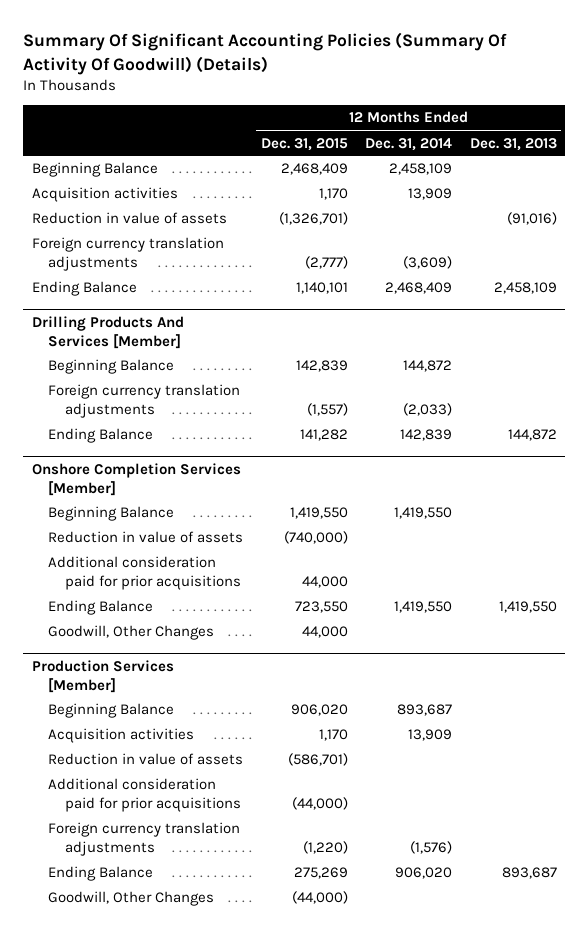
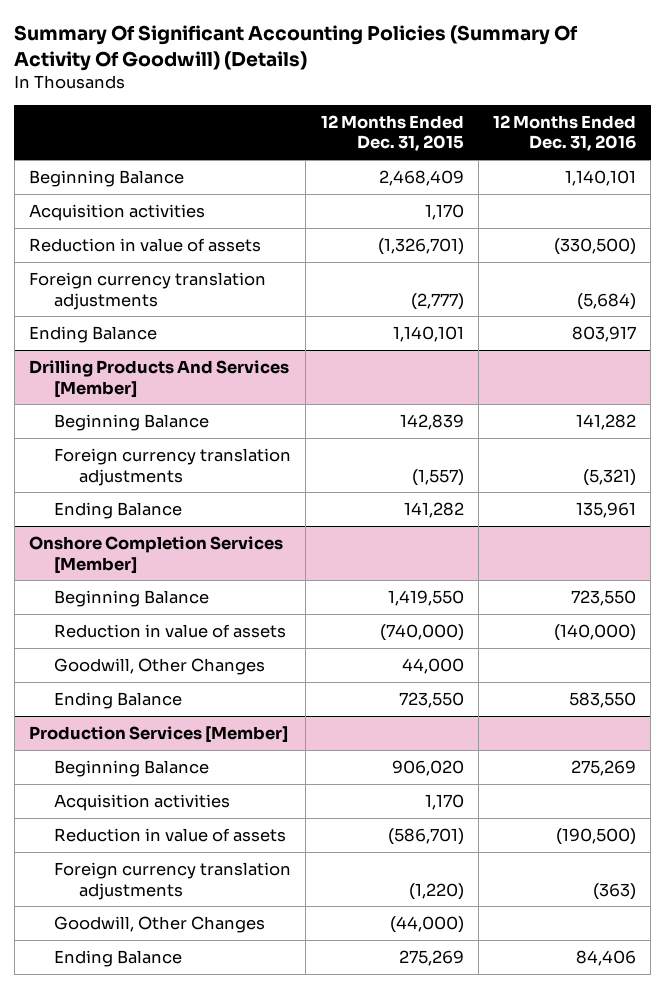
- | 12 Months Ended Dec. 31, 2015 | 12 Months Ended Dec. 31, 2014 | 12 Months Ended Dec. 31, 2013
+ | 12 Months Ended Dec. 31, 2015 | 12 Months Ended Dec. 31, 2016
@ Onshore Completion Services [Member]
- Additional consideration paid for prior acquisitions | 44,000 | |
moved down: Ending Balance | 723,550 | 583,550
@ Production Services [Member]
- Additional consideration paid for prior acquisitions | (44,000) | |
moved down: Ending Balance | 275,269 | 84,406

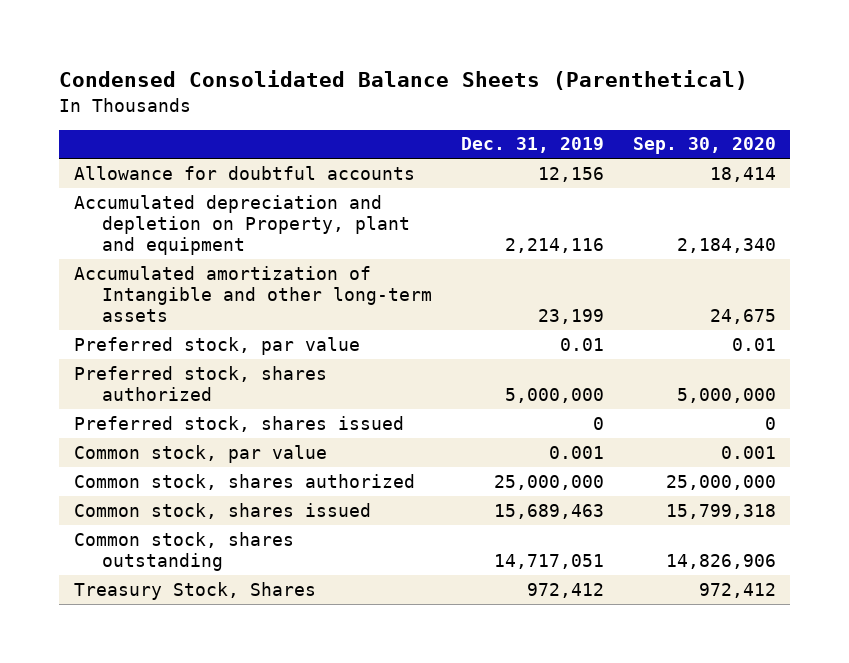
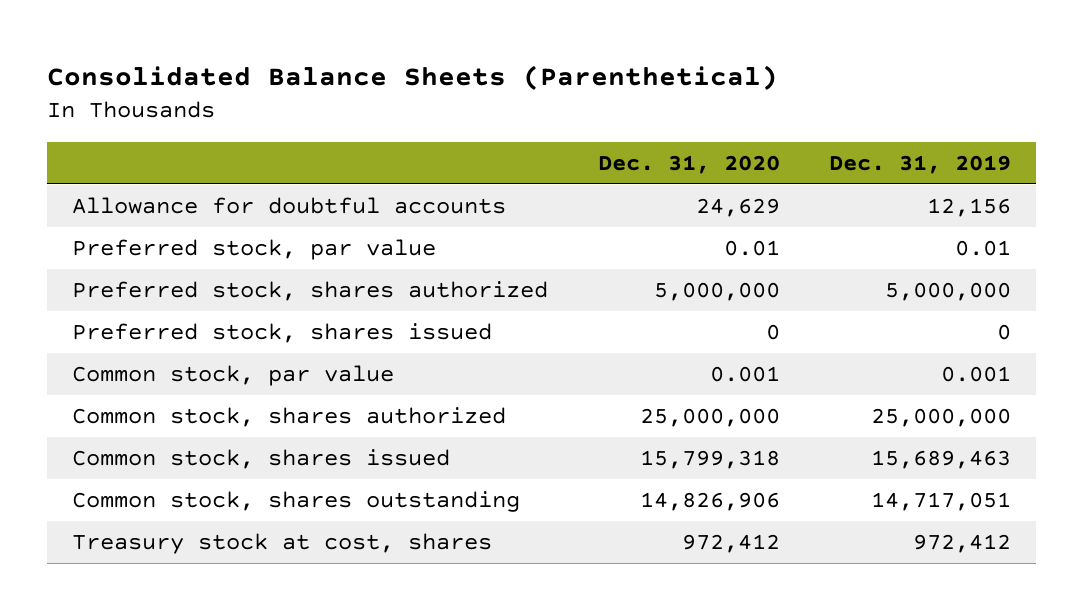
- Condensed Consolidated Balance Sheets (Parenthetical)
+ Consolidated Balance Sheets (Parenthetical)
- | Dec. 31, 2019 | Sep. 30, 2020
+ | Dec. 31, 2020 | Dec. 31, 2019
- Accumulated depreciation and depletion on Property, plant and equipment | 2,214,116 | 2,184,340
- Accumulated amortization of Intangible and other long-term assets | 23,199 | 24,675
- Treasury Stock, Shares | 972,412 | 972,412
+ Treasury stock at cost, shares | 972,412 | 972,412

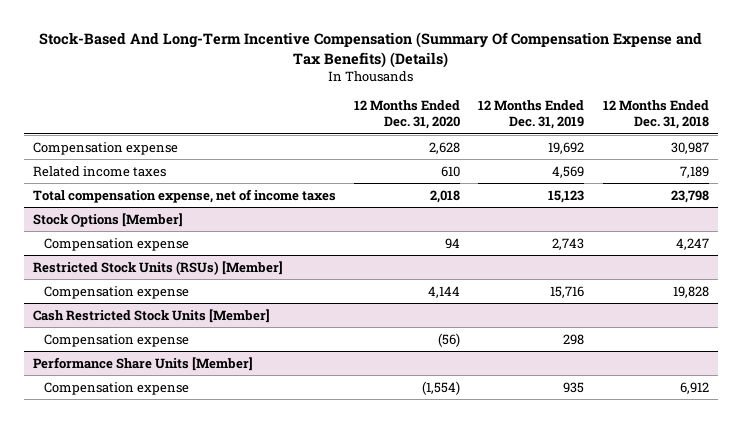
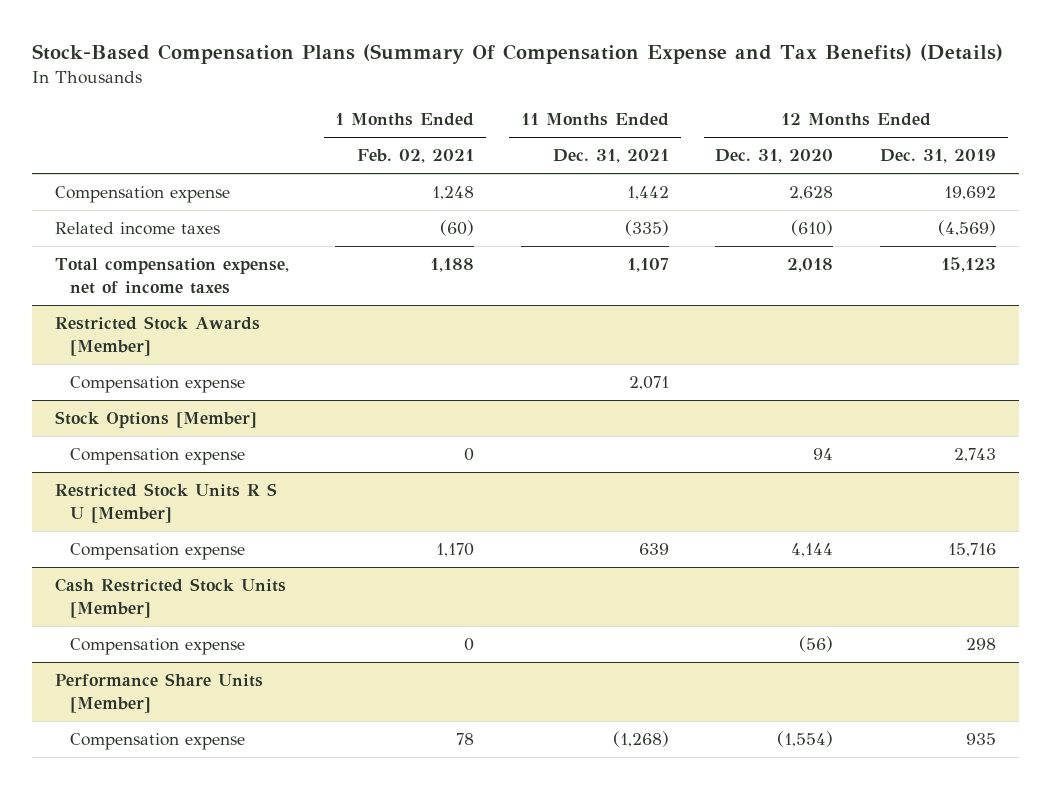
- Stock-Based And Long-Term Incentive Compensation (Summary Of Compensation Expense and Tax Benefits) (Details)
+ Stock-Based Compensation Plans (Summary Of Compensation Expense and Tax Benefits) (Details)
- | 12 Months Ended Dec. 31, 2020 | 12 Months Ended Dec. 31, 2019 | 12 Months Ended Dec. 31, 2018
+ | 1 Months Ended Feb. 02, 2021 | 11 Months Ended Dec. 31, 2021 | 12 Months Ended Dec. 31, 2020 | 12 Months Ended Dec. 31, 2019
- Related income taxes | 610 | 4,569 | 7,189
+ Related income taxes | (60) | (335) | (610) | (4,569)
+ Restricted Stock Awards [Member]
+ Compensation expense | | 2,071 | |
- Restricted Stock Units (RSUs) [Member]
+ Restricted Stock Units R S U [Member]

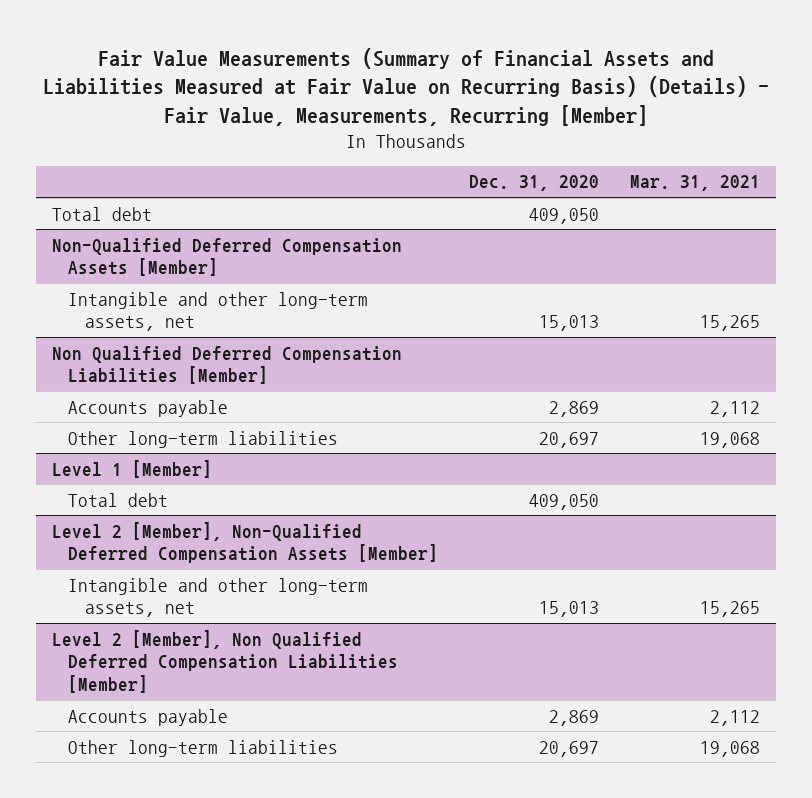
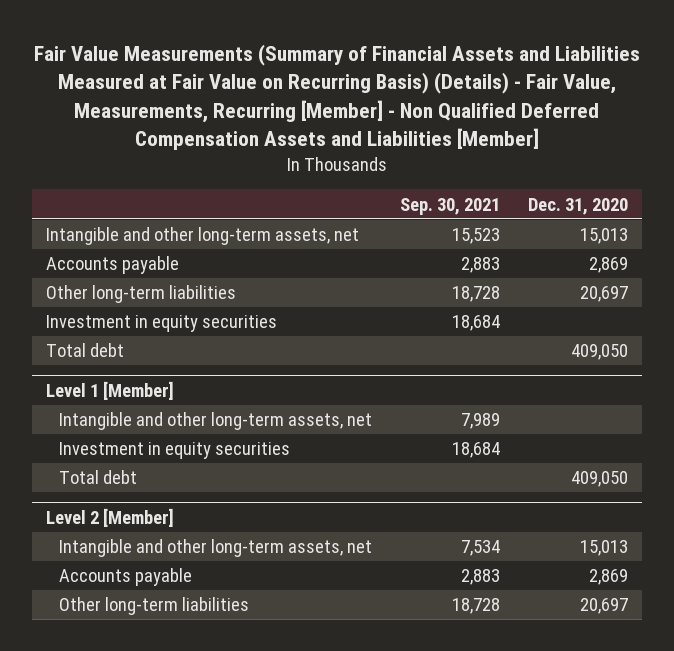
- Fair Value Measurements (Summary of Financial Assets and Liabilities Measured at Fair Value on Recurring Basis) (Details) - Fair Value, Measurements, Recurring [Member]
+ Fair Value Measurements (Summary of Financial Assets and Liabilities Measured at Fair Value on Recurring Basis) (Details) - Fair Value, Measurements, Recurring [Member] - Non Qualified Deferred Compensation Assets and Liabilities [Member]
- | Dec. 31, 2020 | Mar. 31, 2021
+ | Sep. 30, 2021 | Dec. 31, 2020
- Non-Qualified Deferred Compensation Assets [Member]
- Non Qualified Deferred Compensation Liabilities [Member]
+ Investment in equity securities | 18,684 |
moved down: Total debt | | 409,050
@ Level 1 [Member]
+ Intangible and other long-term assets, net | 7,989 |
+ Investment in equity securities | 18,684 |
- Level 2 [Member], Non-Qualified Deferred Compensation Assets [Member]
+ Level 2 [Member]
- Level 2 [Member], Non Qualified Deferred Compensation Liabilities [Member]

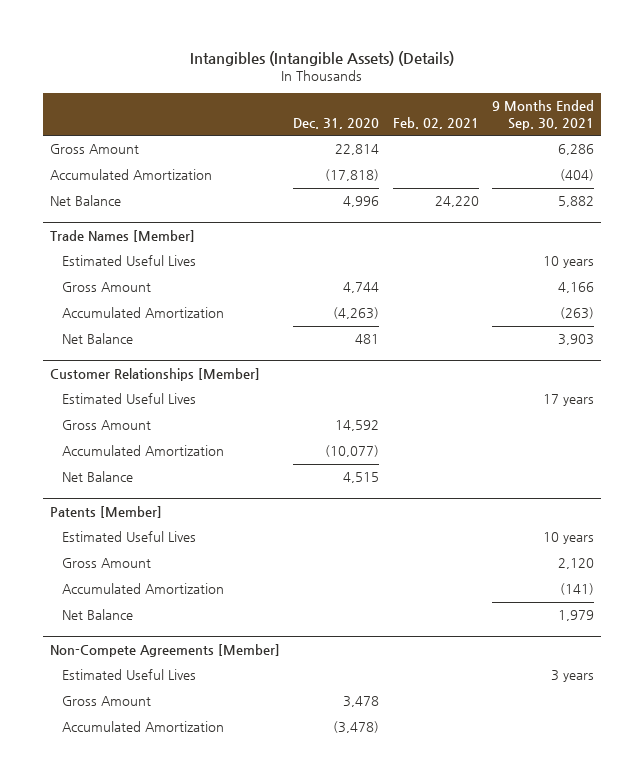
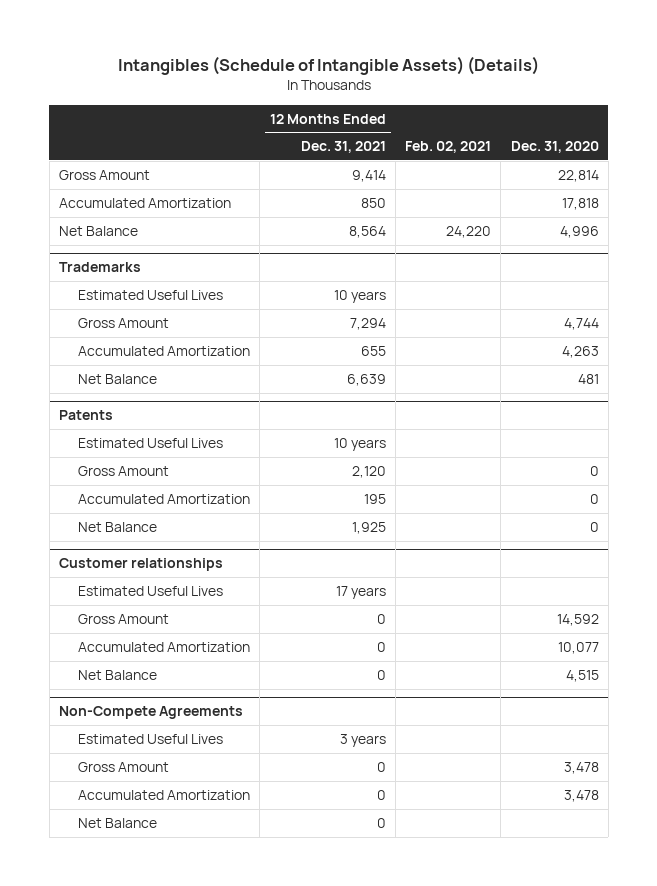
- Intangibles (Intangible Assets) (Details)
+ Intangibles (Schedule of Intangible Assets) (Details)
- | Dec. 31, 2020 | Feb. 02, 2021 | 9 Months Ended Sep. 30, 2021
+ | 12 Months Ended Dec. 31, 2021 | Feb. 02, 2021 | Dec. 31, 2020
- Accumulated Amortization | (17,818) | | (404)
+ Accumulated Amortization | 850 | | 17,818
- Trade Names [Member]
+ Trademarks
- Accumulated Amortization | (4,263) | | (263)
+ Accumulated Amortization | 655 | | 4,263
- Customer Relationships [Member]
+ Patents
+ Gross Amount | 2,120 | | 0
+ Accumulated Amortization | 195 | | 0
+ Net Balance | 1,925 | | 0
+ Customer relationships
+ Estimated Useful Lives | 17 years | |
- Accumulated Amortization | (10,077) | |
+ Accumulated Amortization | 0 | | 10,077
- Patents [Member]
- Estimated Useful Lives | | | 10 years
- Gross Amount | | | 2,120
- Accumulated Amortization | | | (141)
- Net Balance | | | 1,979
- Non-Compete Agreements [Member]
+ Non-Compete Agreements
- Accumulated Amortization | (3,478) | |
+ Accumulated Amortization | 0 | | 3,478
+ Net Balance | 0 | |

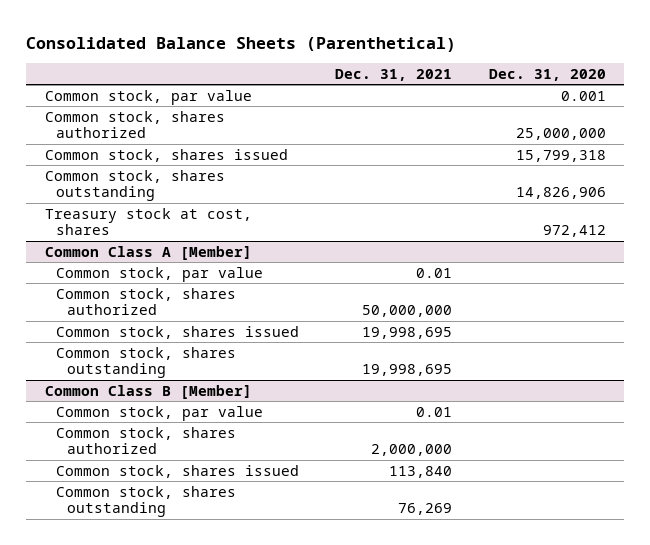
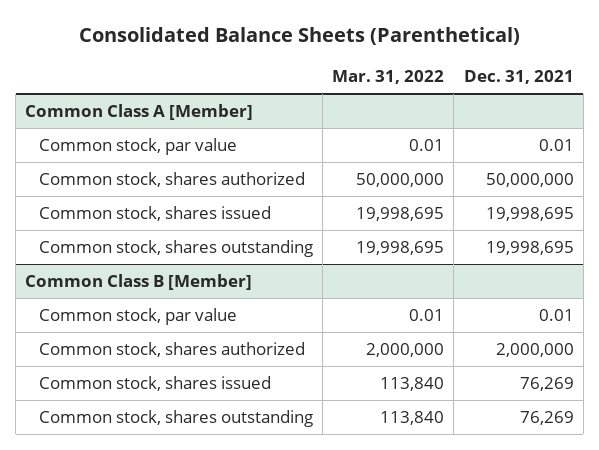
- | Dec. 31, 2021 | Dec. 31, 2020
+ | Mar. 31, 2022 | Dec. 31, 2021
- Common stock, par value | | 0.001
- Common stock, shares authorized | | 25,000,000
- Common stock, shares issued | | 15,799,318
- Common stock, shares outstanding | | 14,826,906
- Treasury stock at cost, shares | | 972,412
@ Common Class B [Member]
- Common stock, shares issued | 113,840 |
+ Common stock, shares issued | 113,840 | 76,269

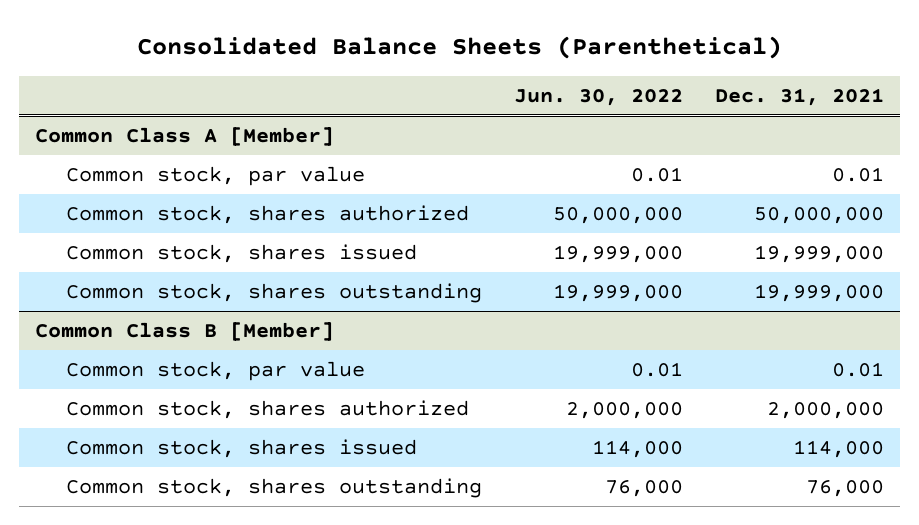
- | Mar. 31, 2022 | Dec. 31, 2021
+ | Jun. 30, 2022 | Dec. 31, 2021
@ Common Class A [Member]
- Common stock, shares issued | 19,998,695 | 19,998,695
- Common stock, shares outstanding | 19,998,695 | 19,998,695
+ Common stock, shares issued | 19,999,000 | 19,999,000
+ Common stock, shares outstanding | 19,999,000 | 19,999,000
@ Common Class B [Member]
- Common stock, shares issued | 113,840 | 76,269
- Common stock, shares outstanding | 113,840 | 76,269
+ Common stock, shares issued | 114,000 | 114,000
+ Common stock, shares outstanding | 76,000 | 76,000

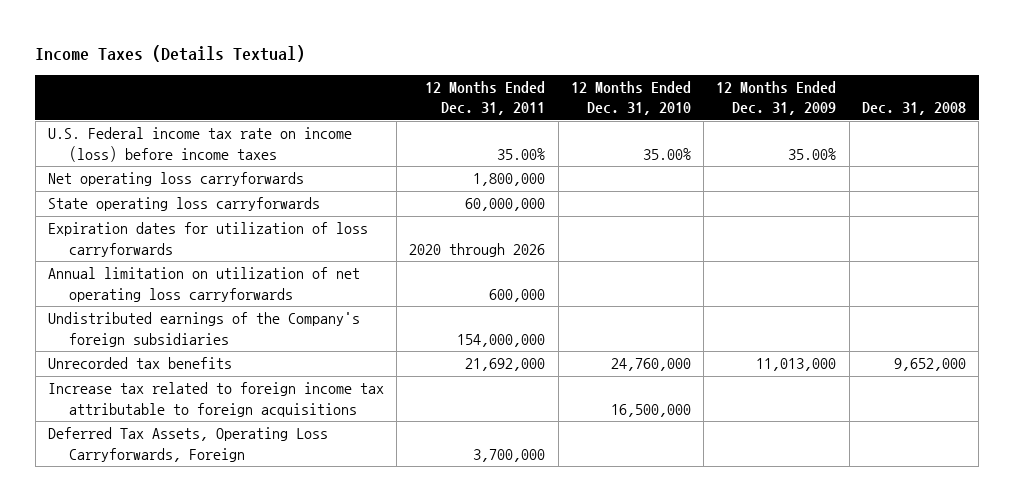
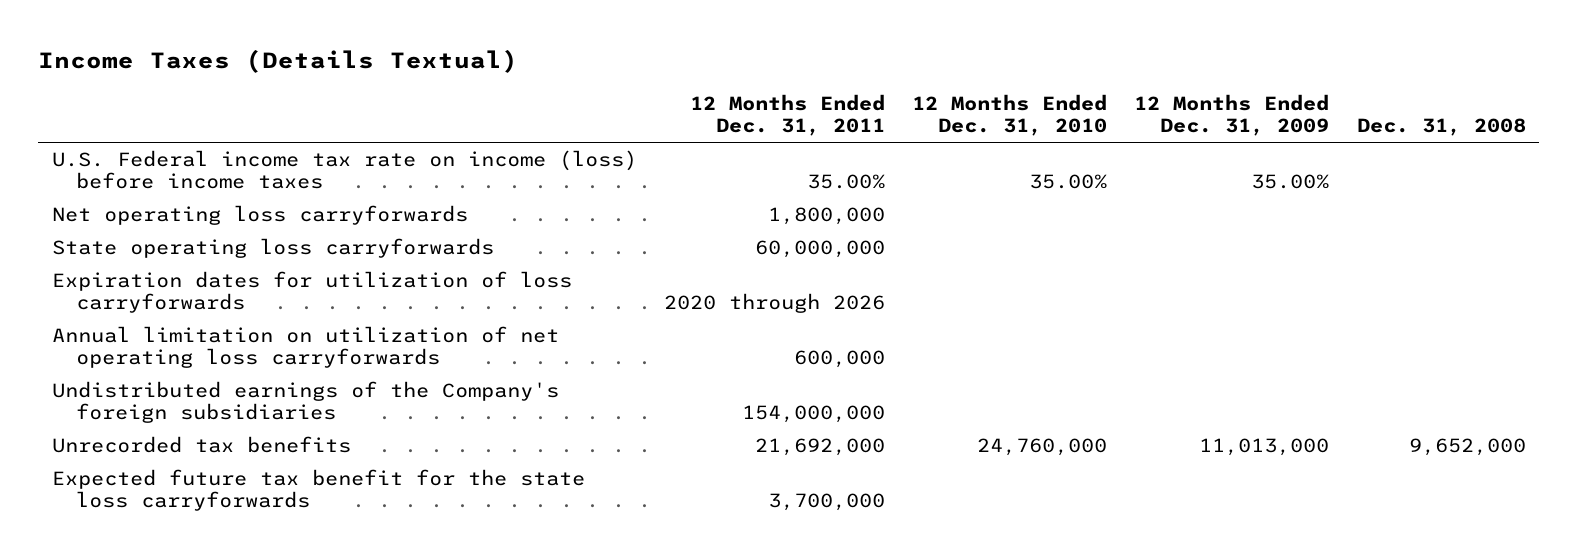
- Increase tax related to foreign income tax attributable to foreign acquisitions | | 16,500,000 | |
- Deferred Tax Assets, Operating Loss Carryforwards, Foreign | 3,700,000 | | |
+ Expected future tax benefit for the state loss carryforwards | 3,700,000 | | |

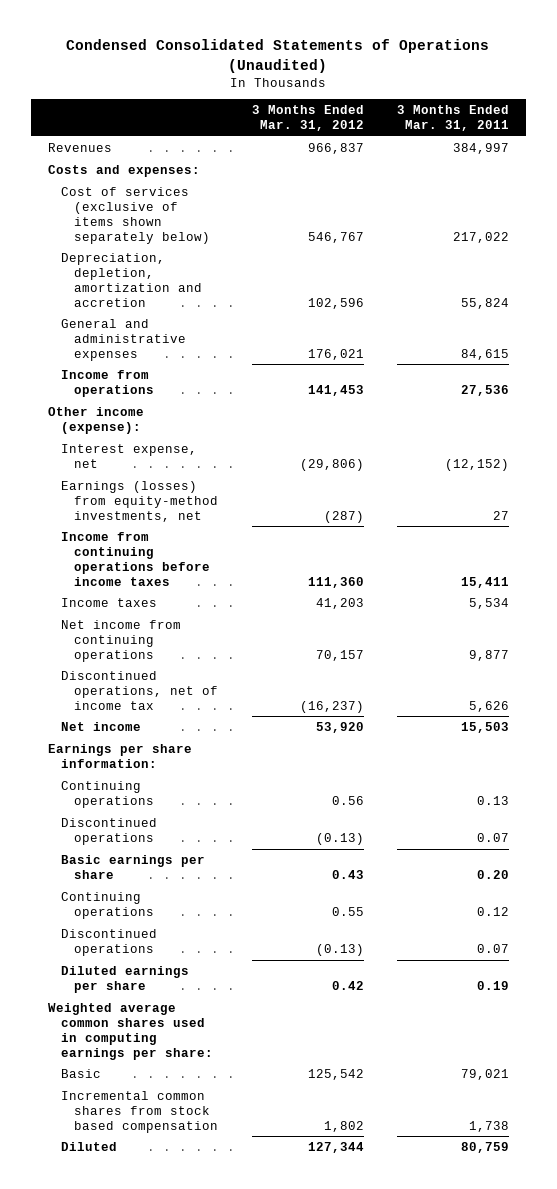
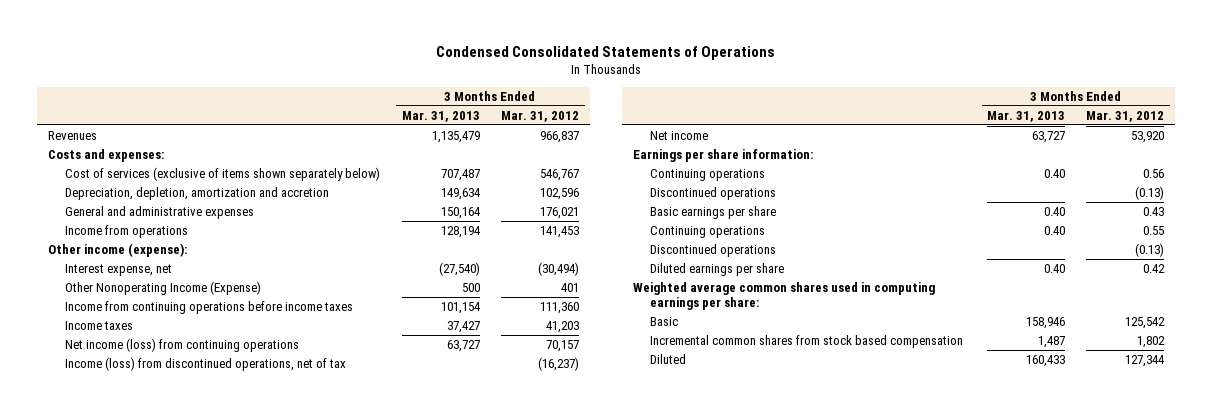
- Condensed Consolidated Statements of Operations (Unaudited)
+ Condensed Consolidated Statements of Operations
- | 3 Months Ended Mar. 31, 2012 | 3 Months Ended Mar. 31, 2011
+ | 3 Months Ended Mar. 31, 2013 | 3 Months Ended Mar. 31, 2012
- Interest expense, net | (29,806) | (12,152)
- Earnings (losses) from equity-method investments, net | (287) | 27
+ Interest expense, net | (27,540) | (30,494)
+ Other Nonoperating Income (Expense) | 500 | 401
- Net income from continuing operations | 70,157 | 9,877
- Discontinued operations, net of income tax | (16,237) | 5,626
+ Net income (loss) from continuing operations | 63,727 | 70,157
+ Income (loss) from discontinued operations, net of tax | | (16,237)

